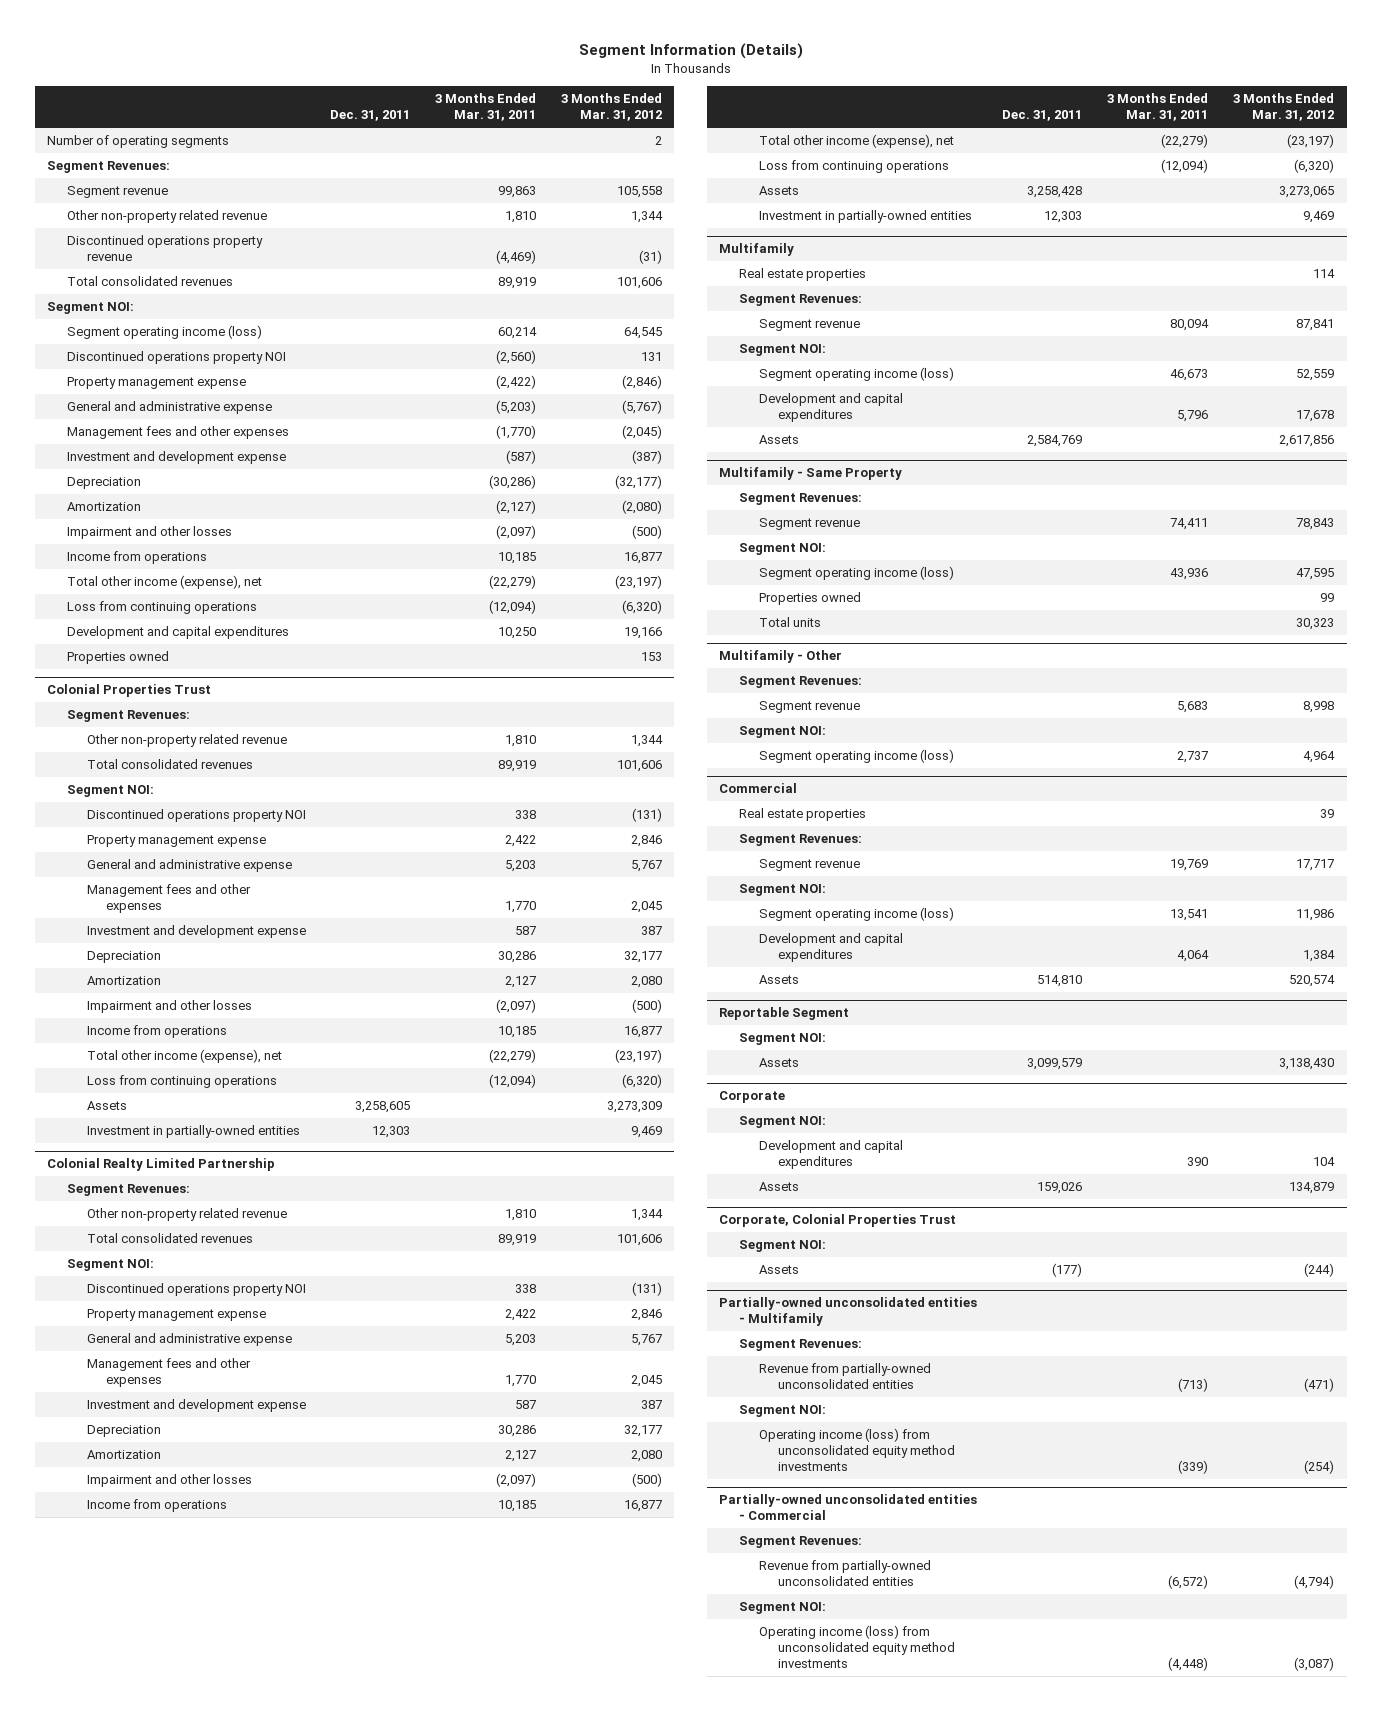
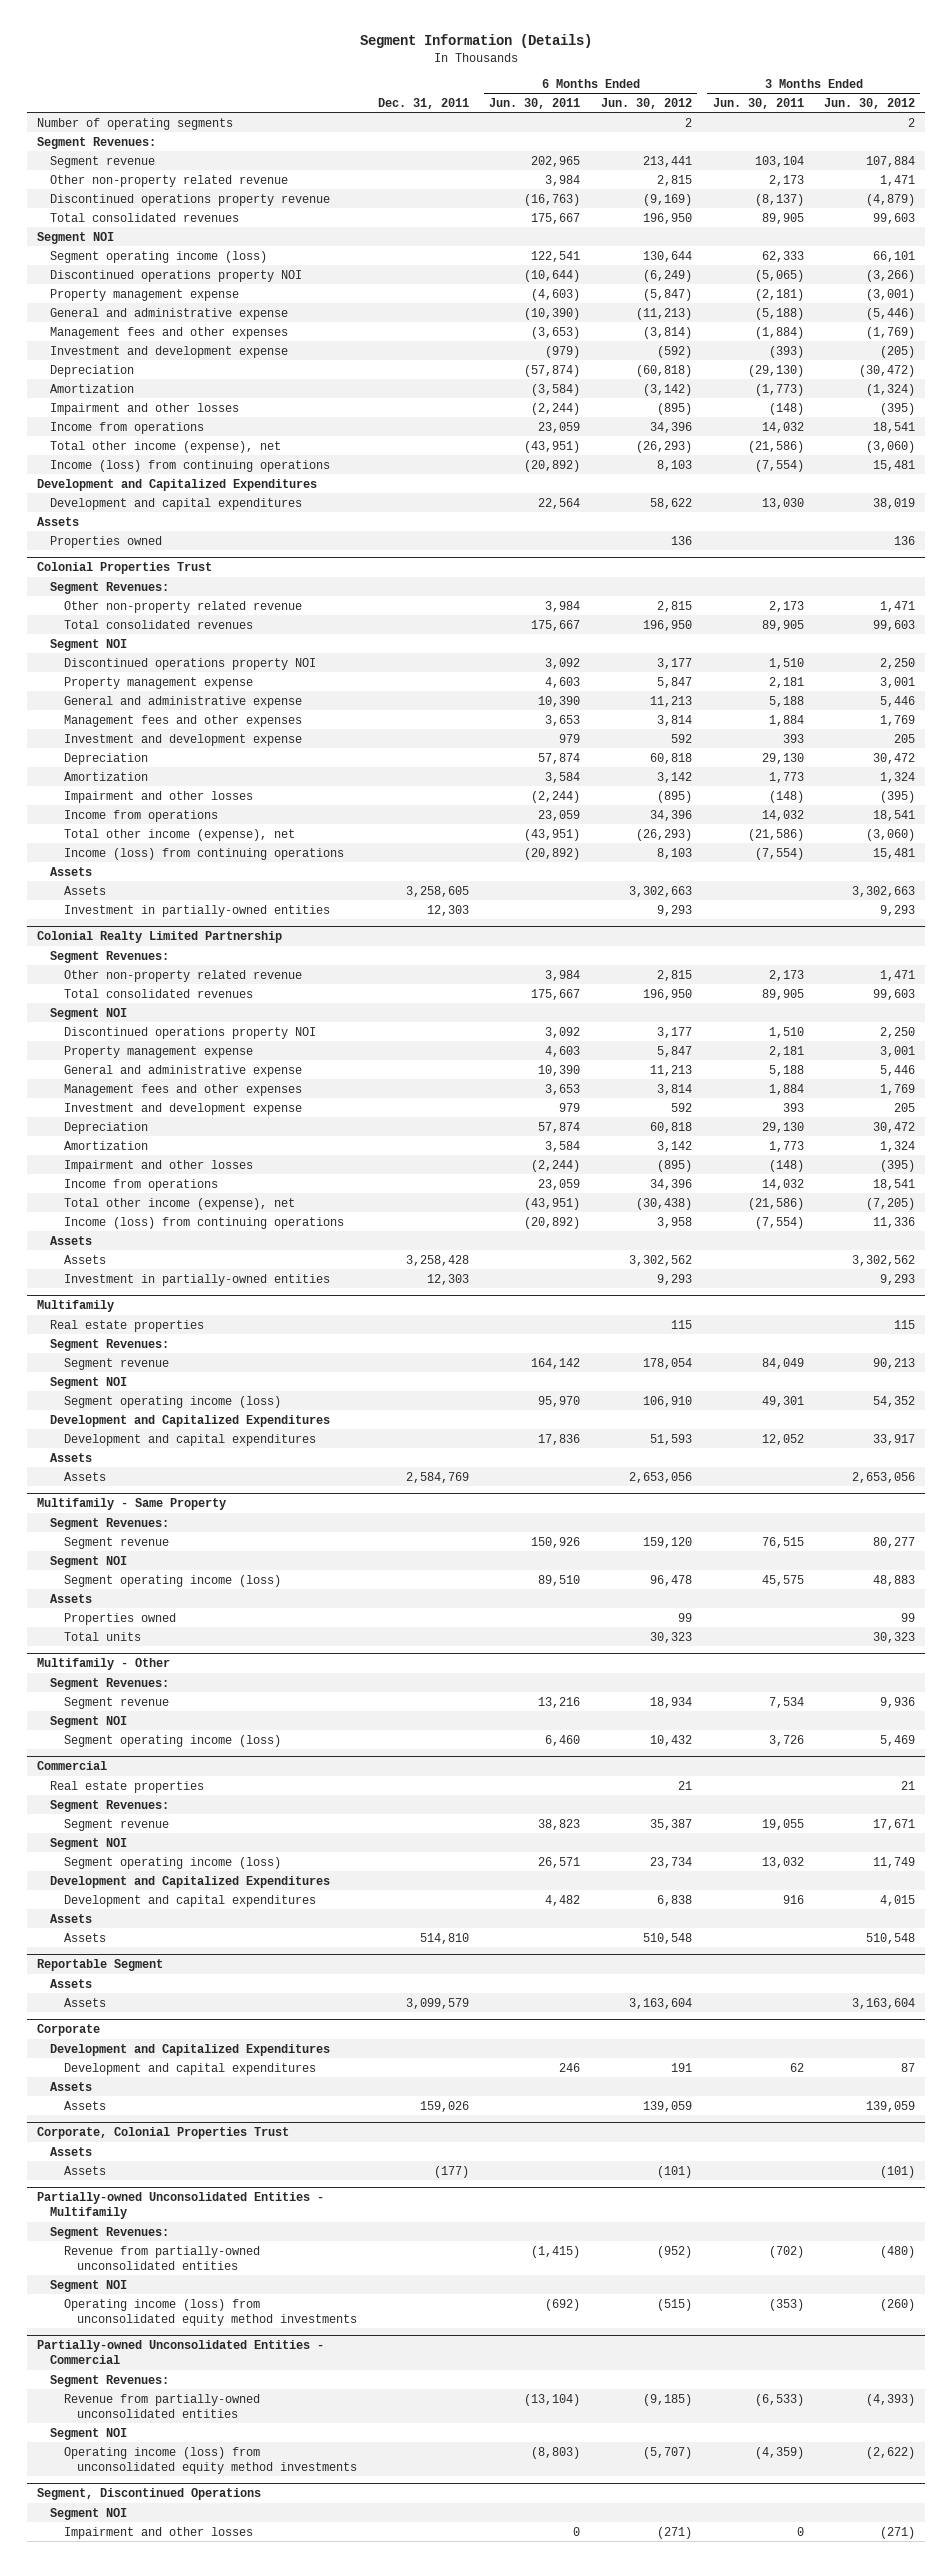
- | Dec. 31, 2011 | 3 Months Ended Mar. 31, 2011 | 3 Months Ended Mar. 31, 2012
+ | Dec. 31, 2011 | 6 Months Ended Jun. 30, 2011 | 6 Months Ended Jun. 30, 2012 | 3 Months Ended Jun. 30, 2011 | 3 Months Ended Jun. 30, 2012
- Segment NOI:
+ Segment NOI
- Loss from continuing operations | | (12,094) | (6,320)
+ Income (loss) from continuing operations | | (20,892) | 8,103 | (7,554) | 15,481
+ Development and Capitalized Expenditures
+ Assets
@ Colonial Properties Trust
- Segment NOI:
+ Segment NOI
- Loss from continuing operations | | (12,094) | (6,320)
+ Income (loss) from continuing operations | | (20,892) | 8,103 | (7,554) | 15,481
+ Assets
@ Colonial Realty Limited Partnership
- Segment NOI:
+ Segment NOI
- Loss from continuing operations | | (12,094) | (6,320)
+ Income (loss) from continuing operations | | (20,892) | 3,958 | (7,554) | 11,336
+ Assets
@ Multifamily
- Segment NOI:
+ Segment NOI
+ Development and Capitalized Expenditures
+ Assets
@ Multifamily - Same Property
- Segment NOI:
+ Segment NOI
+ Assets
@ Multifamily - Other
- Segment NOI:
+ Segment NOI
@ Commercial
- Segment NOI:
+ Segment NOI
+ Development and Capitalized Expenditures
+ Assets
@ Reportable Segment
- Segment NOI:
+ Assets
@ Corporate
- Segment NOI:
+ Development and Capitalized Expenditures
+ Assets
@ Corporate, Colonial Properties Trust
- Segment NOI:
+ Assets
- Partially-owned unconsolidated entities - Multifamily
+ Partially-owned Unconsolidated Entities - Multifamily
- Segment NOI:
+ Segment NOI
- Partially-owned unconsolidated entities - Commercial
+ Partially-owned Unconsolidated Entities - Commercial
- Segment NOI:
+ Segment NOI
+ Segment, Discontinued Operations
+ Segment NOI
+ Impairment and other losses | | 0 | (271) | 0 | (271)

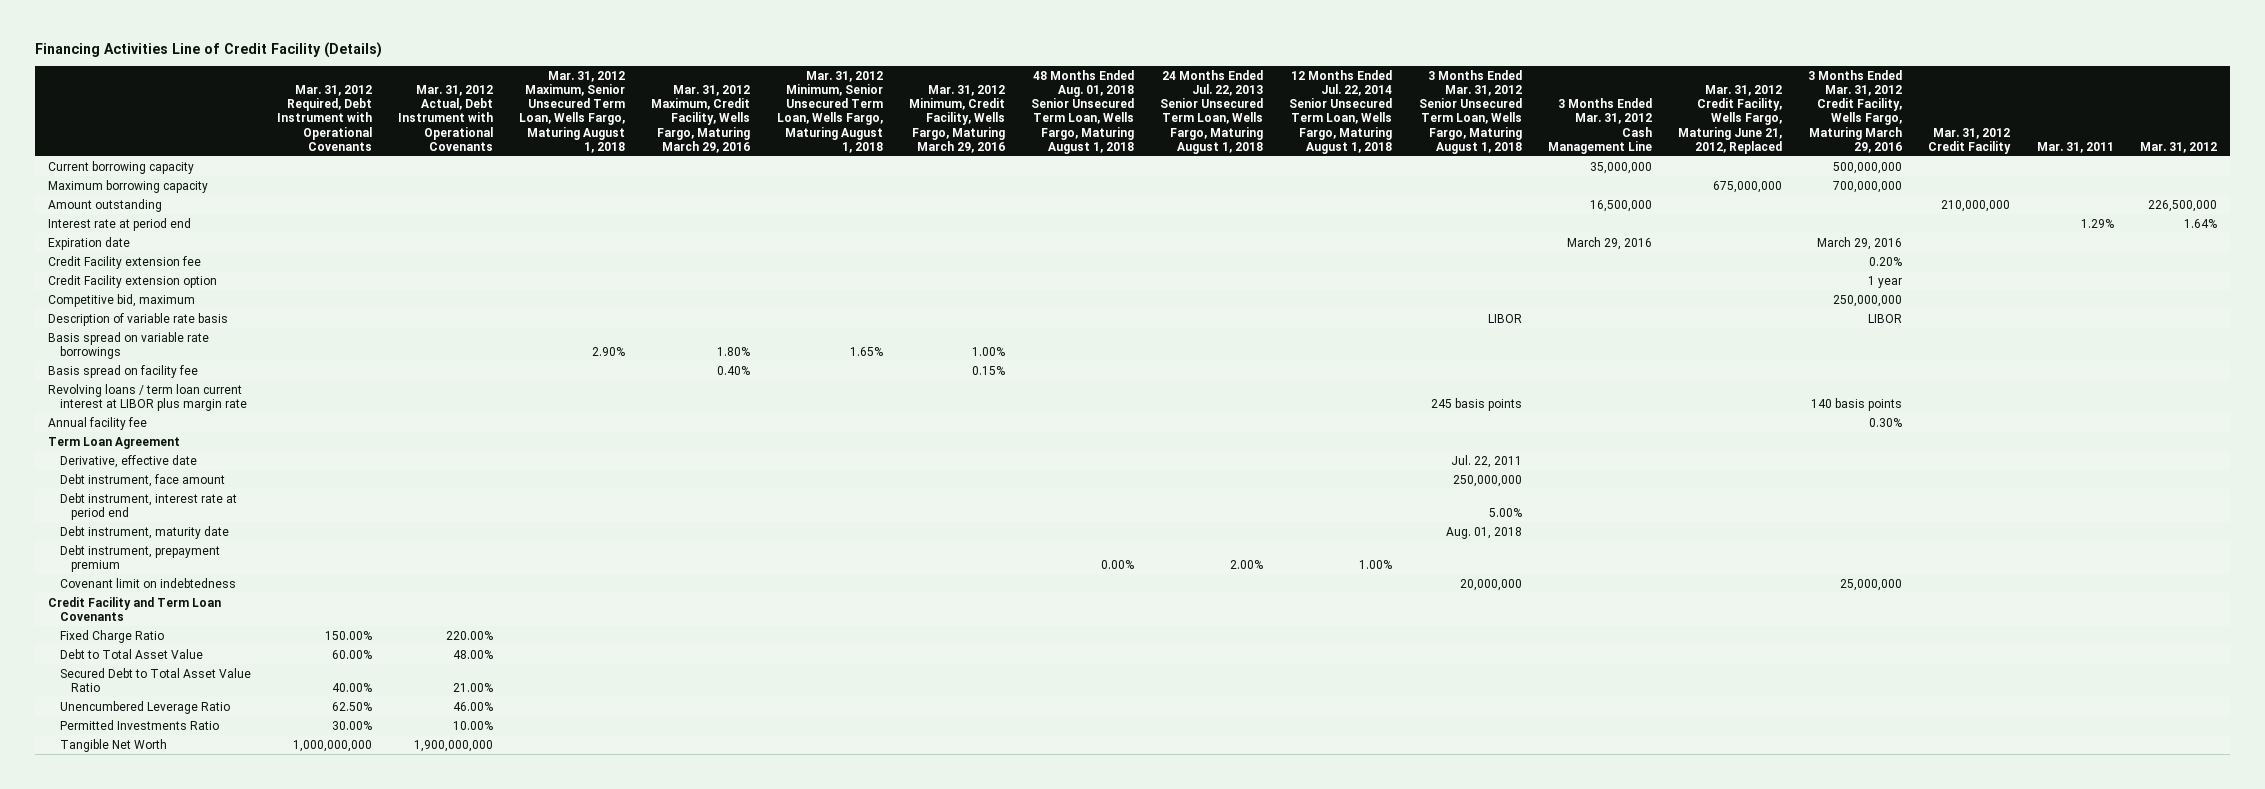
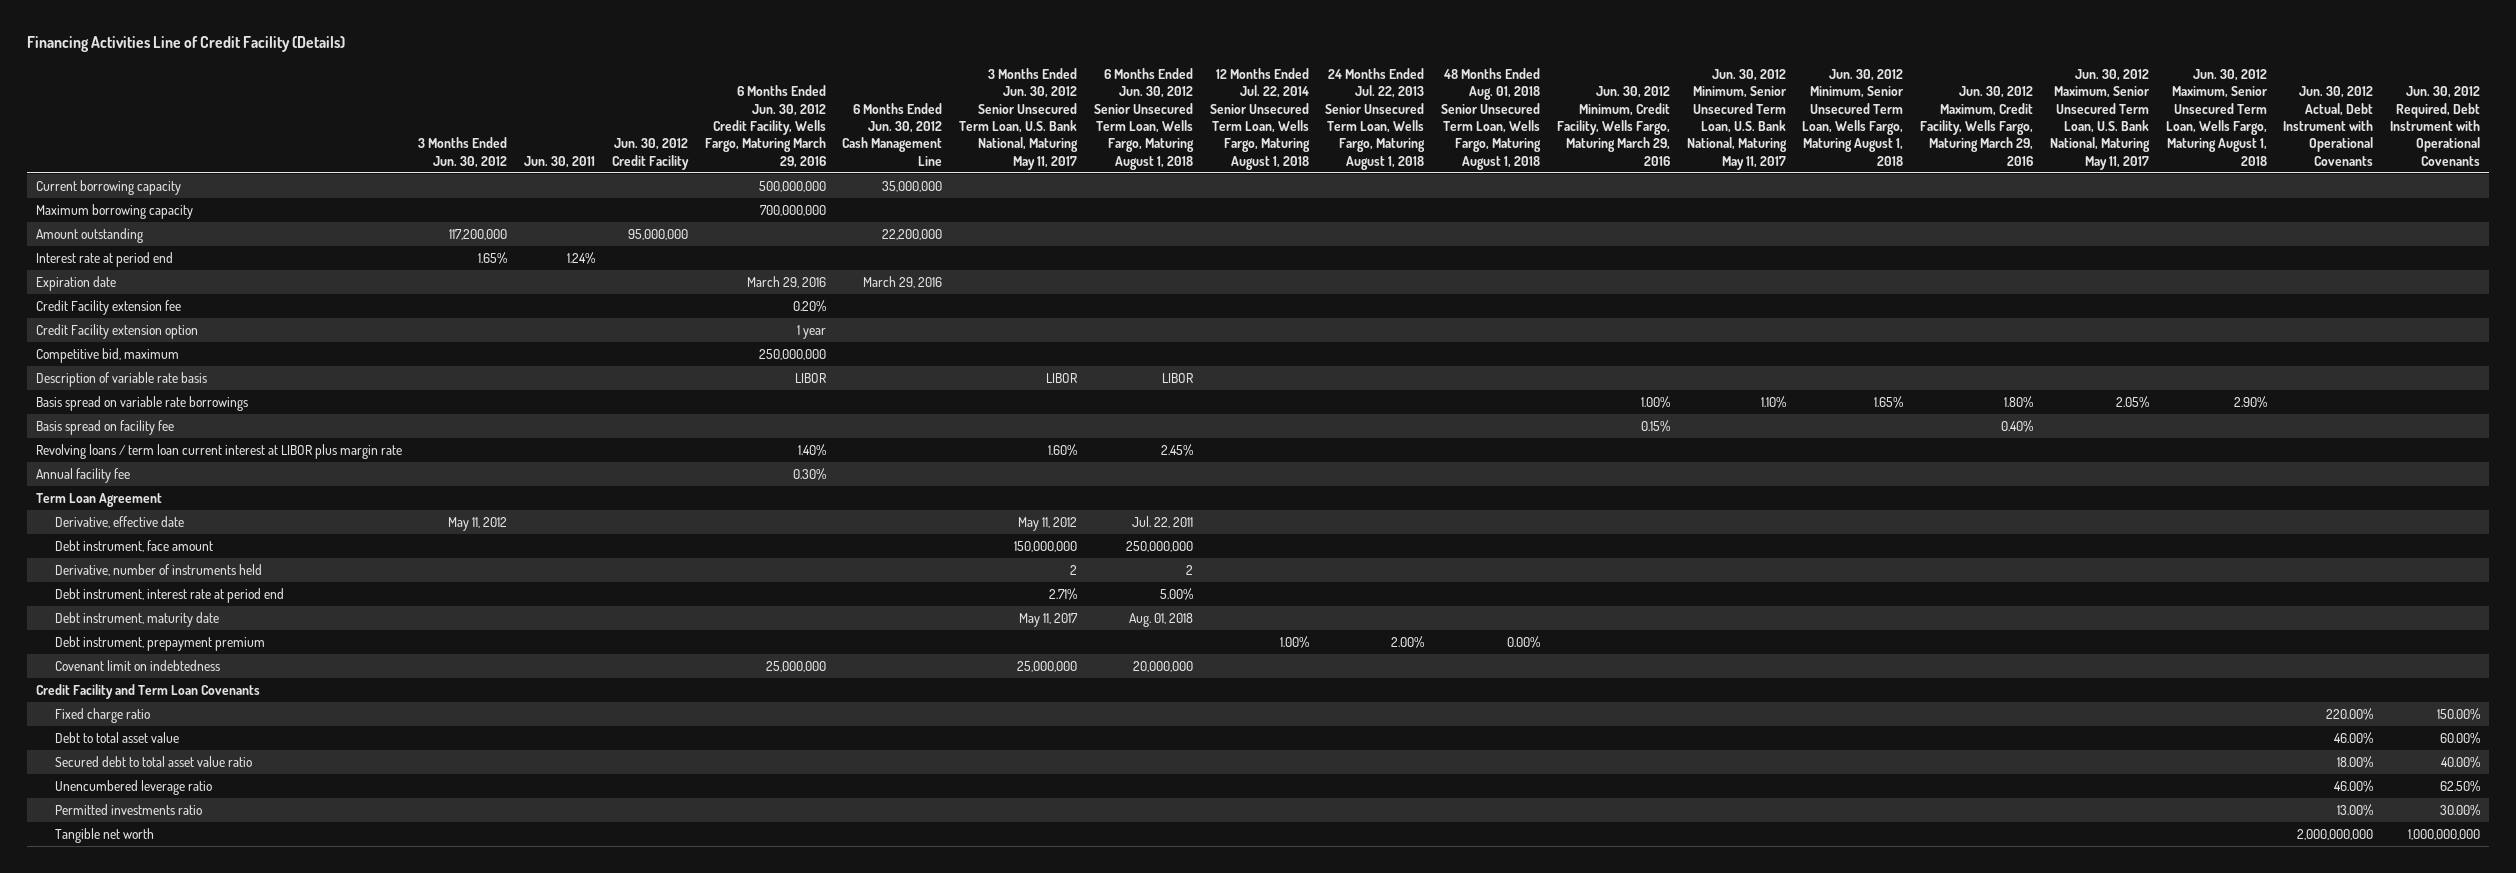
- | Mar. 31, 2012 Required, Debt Instrument with Operational Covenants | Mar. 31, 2012 Actual, Debt Instrument with Operational Covenants | Mar. 31, 2012 Maximum, Senior Unsecured Term Loan, Wells Fargo, Maturing August 1, 2018 | Mar. 31, 2012 Maximum, Credit Facility, Wells Fargo, Maturing March 29, 2016 | Mar. 31, 2012 Minimum, Senior Unsecured Term Loan, Wells Fargo, Maturing August 1, 2018 | Mar. 31, 2012 Minimum, Credit Facility, Wells Fargo, Maturing March 29, 2016 | 48 Months Ended Aug. 01, 2018 Senior Unsecured Term Loan, Wells Fargo, Maturing August 1, 2018 | 24 Months Ended Jul. 22, 2013 Senior Unsecured Term Loan, Wells Fargo, Maturing August 1, 2018 | 12 Months Ended Jul. 22, 2014 Senior Unsecured Term Loan, Wells Fargo, Maturing August 1, 2018 | 3 Months Ended Mar. 31, 2012 Senior Unsecured Term Loan, Wells Fargo, Maturing August 1, 2018 | 3 Months Ended Mar. 31, 2012 Cash Management Line | Mar. 31, 2012 Credit Facility, Wells Fargo, Maturing June 21, 2012, Replaced | 3 Months Ended Mar. 31, 2012 Credit Facility, Wells Fargo, Maturing March 29, 2016 | Mar. 31, 2012 Credit Facility | Mar. 31, 2011 | Mar. 31, 2012
+ | 3 Months Ended Jun. 30, 2012 | Jun. 30, 2011 | Jun. 30, 2012 Credit Facility | 6 Months Ended Jun. 30, 2012 Credit Facility, Wells Fargo, Maturing March 29, 2016 | 6 Months Ended Jun. 30, 2012 Cash Management Line | 3 Months Ended Jun. 30, 2012 Senior Unsecured Term Loan, U.S. Bank National, Maturing May 11, 2017 | 6 Months Ended Jun. 30, 2012 Senior Unsecured Term Loan, Wells Fargo, Maturing August 1, 2018 | 12 Months Ended Jul. 22, 2014 Senior Unsecured Term Loan, Wells Fargo, Maturing August 1, 2018 | 24 Months Ended Jul. 22, 2013 Senior Unsecured Term Loan, Wells Fargo, Maturing August 1, 2018 | 48 Months Ended Aug. 01, 2018 Senior Unsecured Term Loan, Wells Fargo, Maturing August 1, 2018 | Jun. 30, 2012 Minimum, Credit Facility, Wells Fargo, Maturing March 29, 2016 | Jun. 30, 2012 Minimum, Senior Unsecured Term Loan, U.S. Bank National, Maturing May 11, 2017 | Jun. 30, 2012 Minimum, Senior Unsecured Term Loan, Wells Fargo, Maturing August 1, 2018 | Jun. 30, 2012 Maximum, Credit Facility, Wells Fargo, Maturing March 29, 2016 | Jun. 30, 2012 Maximum, Senior Unsecured Term Loan, U.S. Bank National, Maturing May 11, 2017 | Jun. 30, 2012 Maximum, Senior Unsecured Term Loan, Wells Fargo, Maturing August 1, 2018 | Jun. 30, 2012 Actual, Debt Instrument with Operational Covenants | Jun. 30, 2012 Required, Debt Instrument with Operational Covenants
+ Derivative, number of instruments held | | | | | | 2 | 2 | | | | | | | | | | |
- Fixed Charge Ratio | 150.00% | 220.00% | | | | | | | | | | | | | |
- Debt to Total Asset Value | 60.00% | 48.00% | | | | | | | | | | | | | |
- Secured Debt to Total Asset Value Ratio | 40.00% | 21.00% | | | | | | | | | | | | | |
- Unencumbered Leverage Ratio | 62.50% | 46.00% | | | | | | | | | | | | | |
- Permitted Investments Ratio | 30.00% | 10.00% | | | | | | | | | | | | | |
- Tangible Net Worth | 1,000,000,000 | 1,900,000,000 | | | | | | | | | | | | | |
+ Fixed charge ratio | | | | | | | | | | | | | | | | | 220.00% | 150.00%
+ Debt to total asset value | | | | | | | | | | | | | | | | | 46.00% | 60.00%
+ Secured debt to total asset value ratio | | | | | | | | | | | | | | | | | 18.00% | 40.00%
+ Unencumbered leverage ratio | | | | | | | | | | | | | | | | | 46.00% | 62.50%
+ Permitted investments ratio | | | | | | | | | | | | | | | | | 13.00% | 30.00%
+ Tangible net worth | | | | | | | | | | | | | | | | | 2,000,000,000 | 1,000,000,000

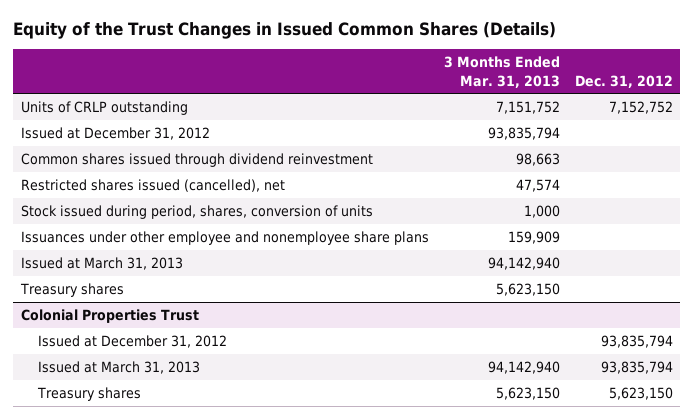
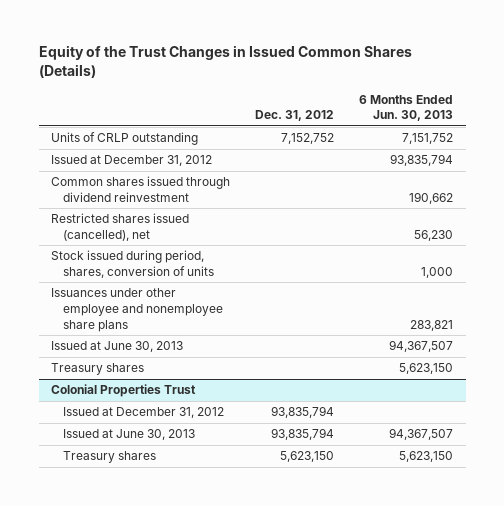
- | 3 Months Ended Mar. 31, 2013 | Dec. 31, 2012
+ | Dec. 31, 2012 | 6 Months Ended Jun. 30, 2013
- Issued at March 31, 2013 | 94,142,940 |
+ Issued at June 30, 2013 | | 94,367,507
@ Colonial Properties Trust
- Issued at March 31, 2013 | 94,142,940 | 93,835,794
+ Issued at June 30, 2013 | 93,835,794 | 94,367,507

